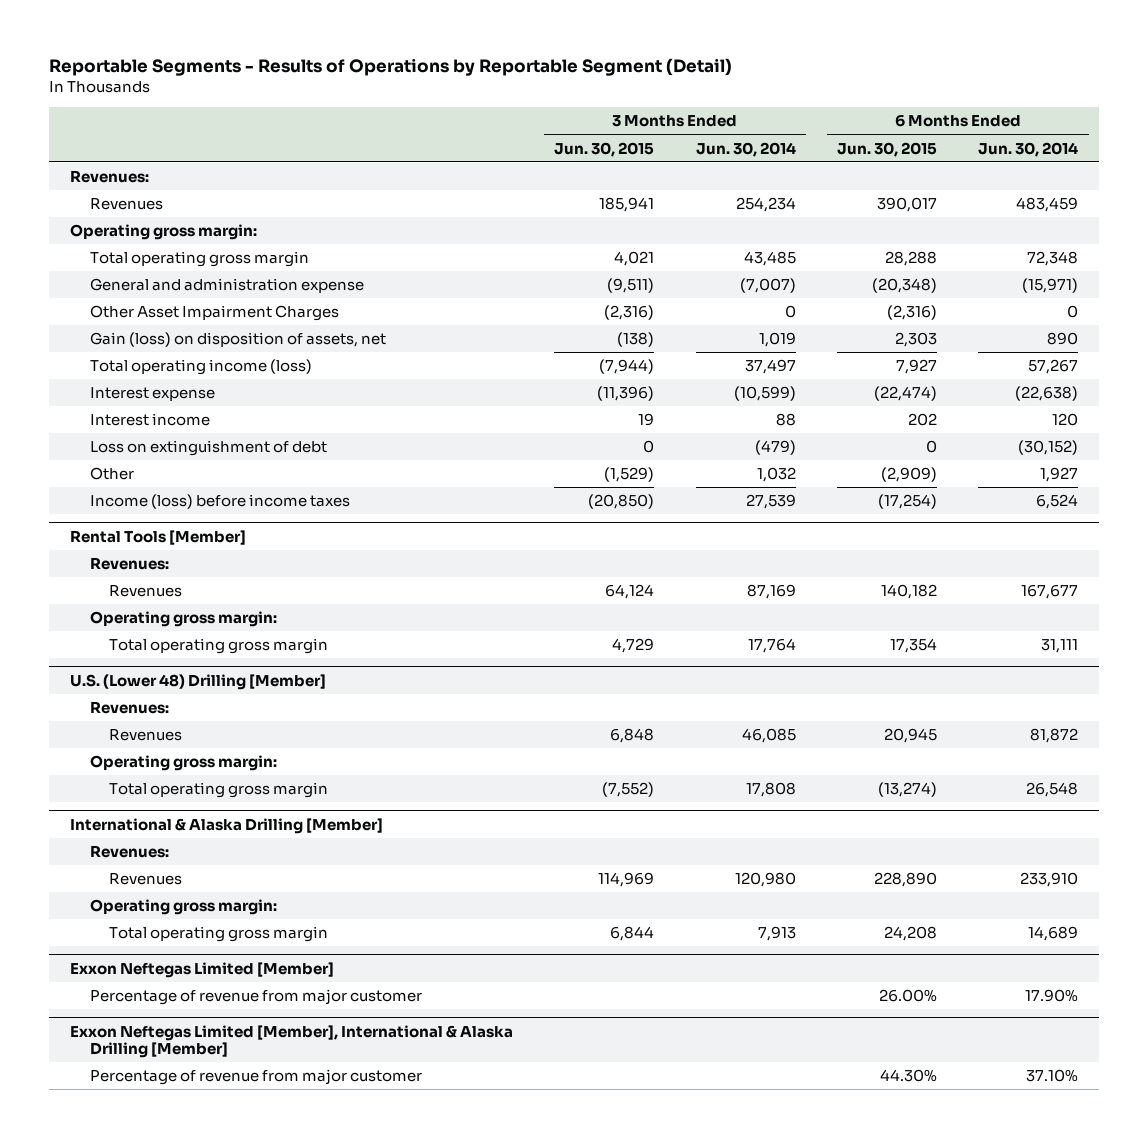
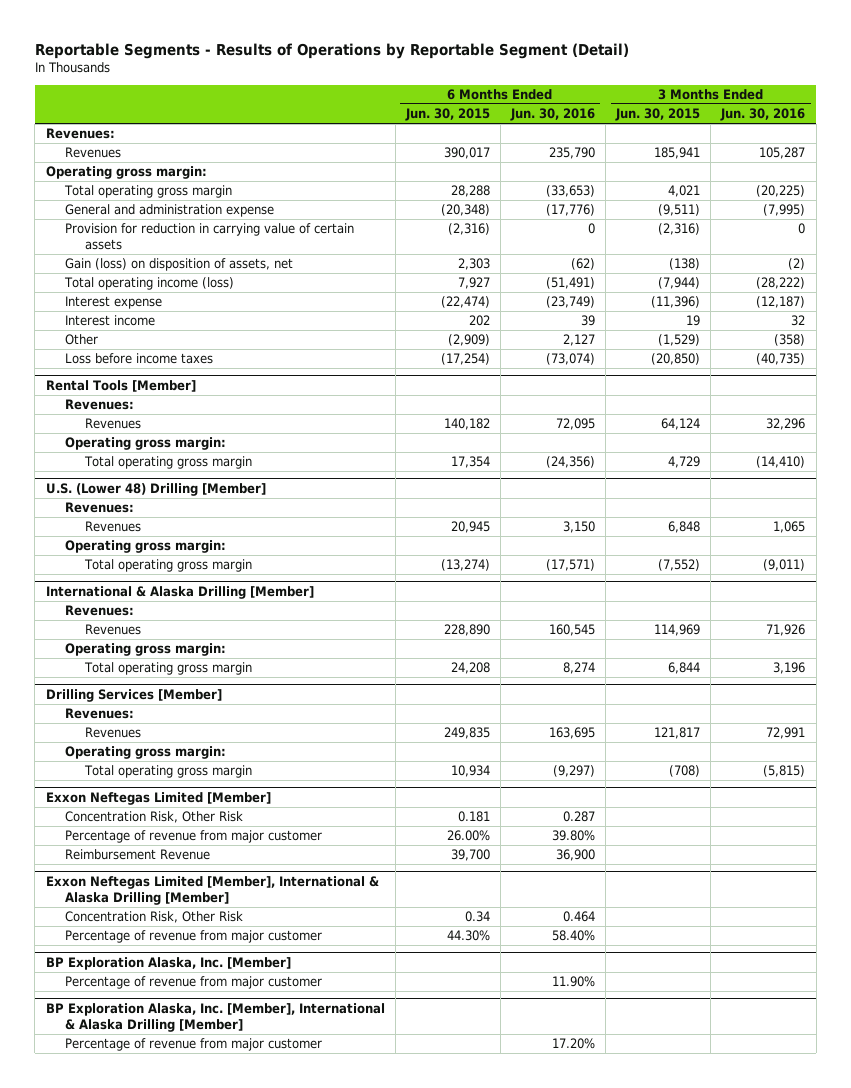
- | 3 Months Ended Jun. 30, 2015 | 3 Months Ended Jun. 30, 2014 | 6 Months Ended Jun. 30, 2015 | 6 Months Ended Jun. 30, 2014
+ | 6 Months Ended Jun. 30, 2015 | 6 Months Ended Jun. 30, 2016 | 3 Months Ended Jun. 30, 2015 | 3 Months Ended Jun. 30, 2016
- Other Asset Impairment Charges | (2,316) | 0 | (2,316) | 0
+ Provision for reduction in carrying value of certain assets | (2,316) | 0 | (2,316) | 0
- Loss on extinguishment of debt | 0 | (479) | 0 | (30,152)
- Income (loss) before income taxes | (20,850) | 27,539 | (17,254) | 6,524
+ Loss before income taxes | (17,254) | (73,074) | (20,850) | (40,735)
+ Drilling Services [Member]
+ Revenues:
+ Revenues | 249,835 | 163,695 | 121,817 | 72,991
+ Operating gross margin:
+ Total operating gross margin | 10,934 | (9,297) | (708) | (5,815)
@ Exxon Neftegas Limited [Member]
+ Concentration Risk, Other Risk | 0.181 | 0.287 | |
+ Reimbursement Revenue | 39,700 | 36,900 | |
@ Exxon Neftegas Limited [Member], International & Alaska Drilling [Member]
+ Concentration Risk, Other Risk | 0.34 | 0.464 | |
+ BP Exploration Alaska, Inc. [Member]
+ Percentage of revenue from major customer | | 11.90% | |
+ BP Exploration Alaska, Inc. [Member], International & Alaska Drilling [Member]
+ Percentage of revenue from major customer | | 17.20% | |

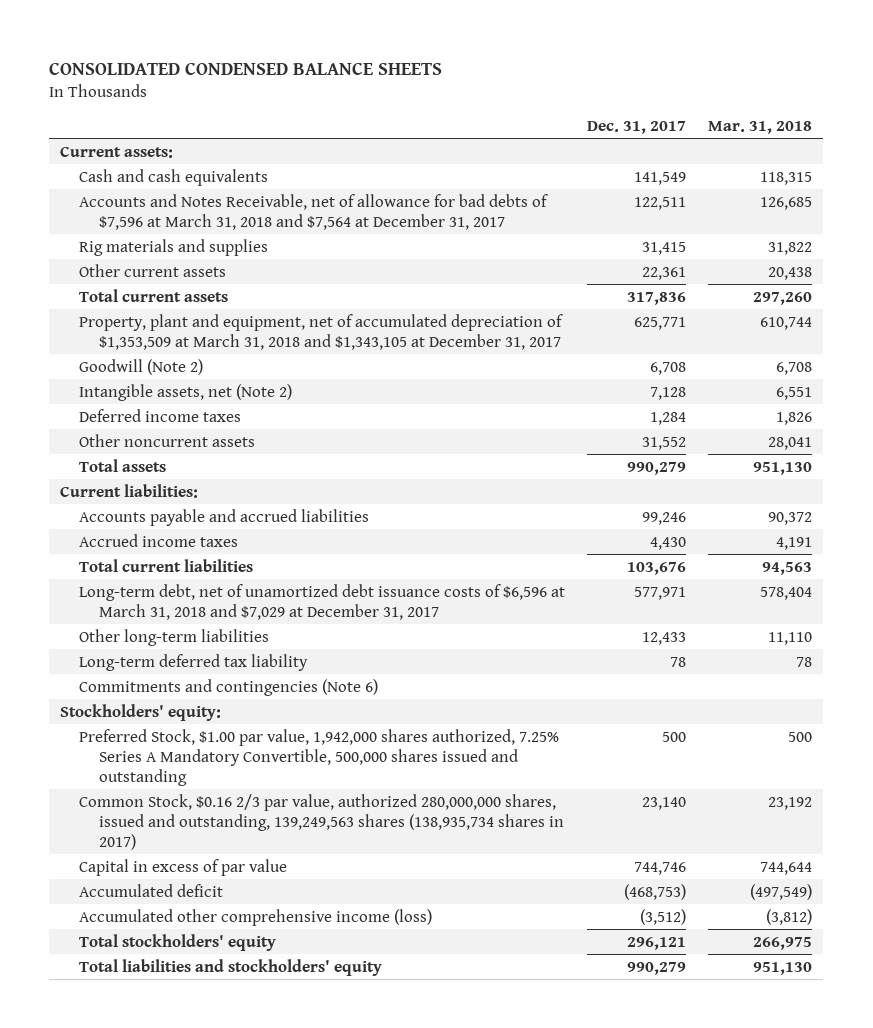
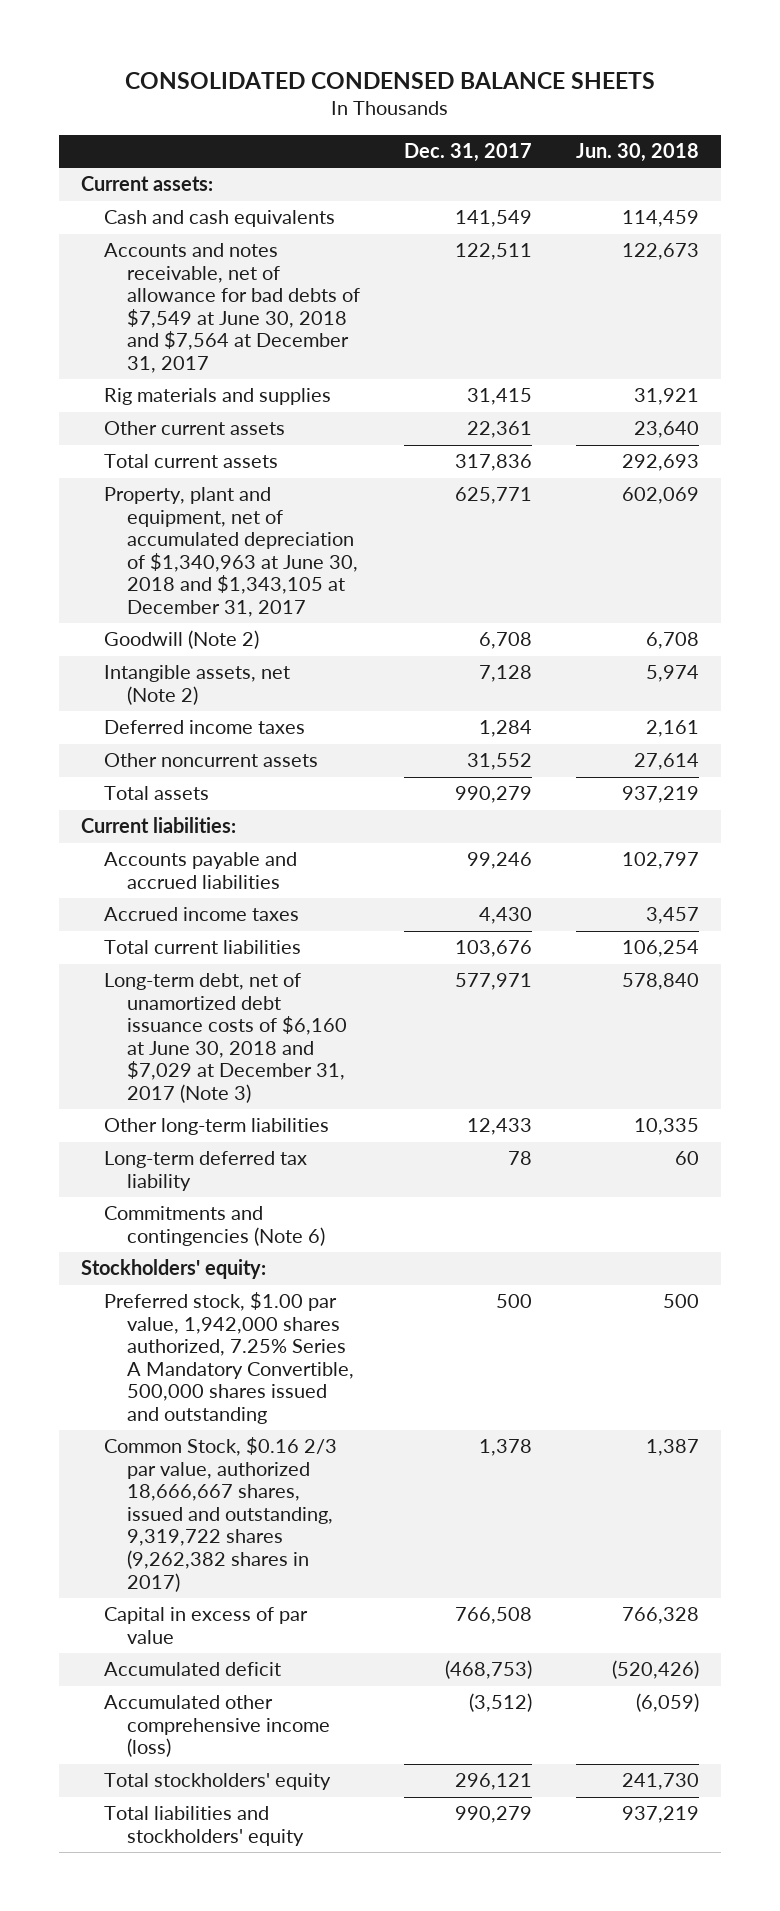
- | Dec. 31, 2017 | Mar. 31, 2018
+ | Dec. 31, 2017 | Jun. 30, 2018
- Accounts and Notes Receivable, net of allowance for bad debts of $7,596 at March 31, 2018 and $7,564 at December 31, 2017 | 122,511 | 126,685
+ Accounts and notes receivable, net of allowance for bad debts of $7,549 at June 30, 2018 and $7,564 at December 31, 2017 | 122,511 | 122,673
- Property, plant and equipment, net of accumulated depreciation of $1,353,509 at March 31, 2018 and $1,343,105 at December 31, 2017 | 625,771 | 610,744
+ Property, plant and equipment, net of accumulated depreciation of $1,340,963 at June 30, 2018 and $1,343,105 at December 31, 2017 | 625,771 | 602,069
- Long-term debt, net of unamortized debt issuance costs of $6,596 at March 31, 2018 and $7,029 at December 31, 2017 | 577,971 | 578,404
+ Long-term debt, net of unamortized debt issuance costs of $6,160 at June 30, 2018 and $7,029 at December 31, 2017 (Note 3) | 577,971 | 578,840
- Preferred Stock, $1.00 par value, 1,942,000 shares authorized, 7.25% Series A Mandatory Convertible, 500,000 shares issued and outstanding | 500 | 500
- Common Stock, $0.16 2/3 par value, authorized 280,000,000 shares, issued and outstanding, 139,249,563 shares (138,935,734 shares in 2017) | 23,140 | 23,192
- Capital in excess of par value | 744,746 | 744,644
+ Preferred stock, $1.00 par value, 1,942,000 shares authorized, 7.25% Series A Mandatory Convertible, 500,000 shares issued and outstanding | 500 | 500
+ Common Stock, $0.16 2/3 par value, authorized 18,666,667 shares, issued and outstanding, 9,319,722 shares (9,262,382 shares in 2017) | 1,378 | 1,387
+ Capital in excess of par value | 766,508 | 766,328

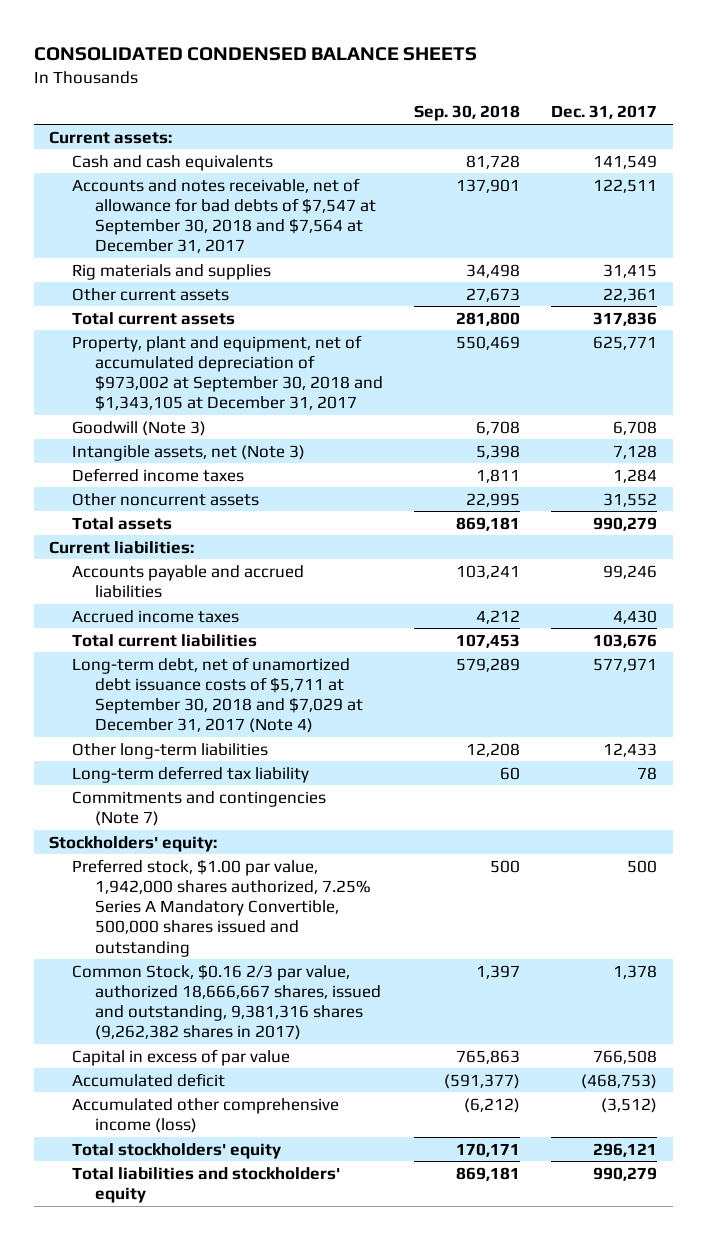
- | Dec. 31, 2017 | Jun. 30, 2018
+ | Sep. 30, 2018 | Dec. 31, 2017
- Accounts and notes receivable, net of allowance for bad debts of $7,549 at June 30, 2018 and $7,564 at December 31, 2017 | 122,511 | 122,673
+ Accounts and notes receivable, net of allowance for bad debts of $7,547 at September 30, 2018 and $7,564 at December 31, 2017 | 137,901 | 122,511
- Property, plant and equipment, net of accumulated depreciation of $1,340,963 at June 30, 2018 and $1,343,105 at December 31, 2017 | 625,771 | 602,069
- Goodwill (Note 2) | 6,708 | 6,708
- Intangible assets, net (Note 2) | 7,128 | 5,974
+ Property, plant and equipment, net of accumulated depreciation of $973,002 at September 30, 2018 and $1,343,105 at December 31, 2017 | 550,469 | 625,771
+ Goodwill (Note 3) | 6,708 | 6,708
+ Intangible assets, net (Note 3) | 5,398 | 7,128
- Long-term debt, net of unamortized debt issuance costs of $6,160 at June 30, 2018 and $7,029 at December 31, 2017 (Note 3) | 577,971 | 578,840
+ Long-term debt, net of unamortized debt issuance costs of $5,711 at September 30, 2018 and $7,029 at December 31, 2017 (Note 4) | 579,289 | 577,971
- Commitments and contingencies (Note 6)
+ Commitments and contingencies (Note 7)
- Common Stock, $0.16 2/3 par value, authorized 18,666,667 shares, issued and outstanding, 9,319,722 shares (9,262,382 shares in 2017) | 1,378 | 1,387
+ Common Stock, $0.16 2/3 par value, authorized 18,666,667 shares, issued and outstanding, 9,381,316 shares (9,262,382 shares in 2017) | 1,397 | 1,378

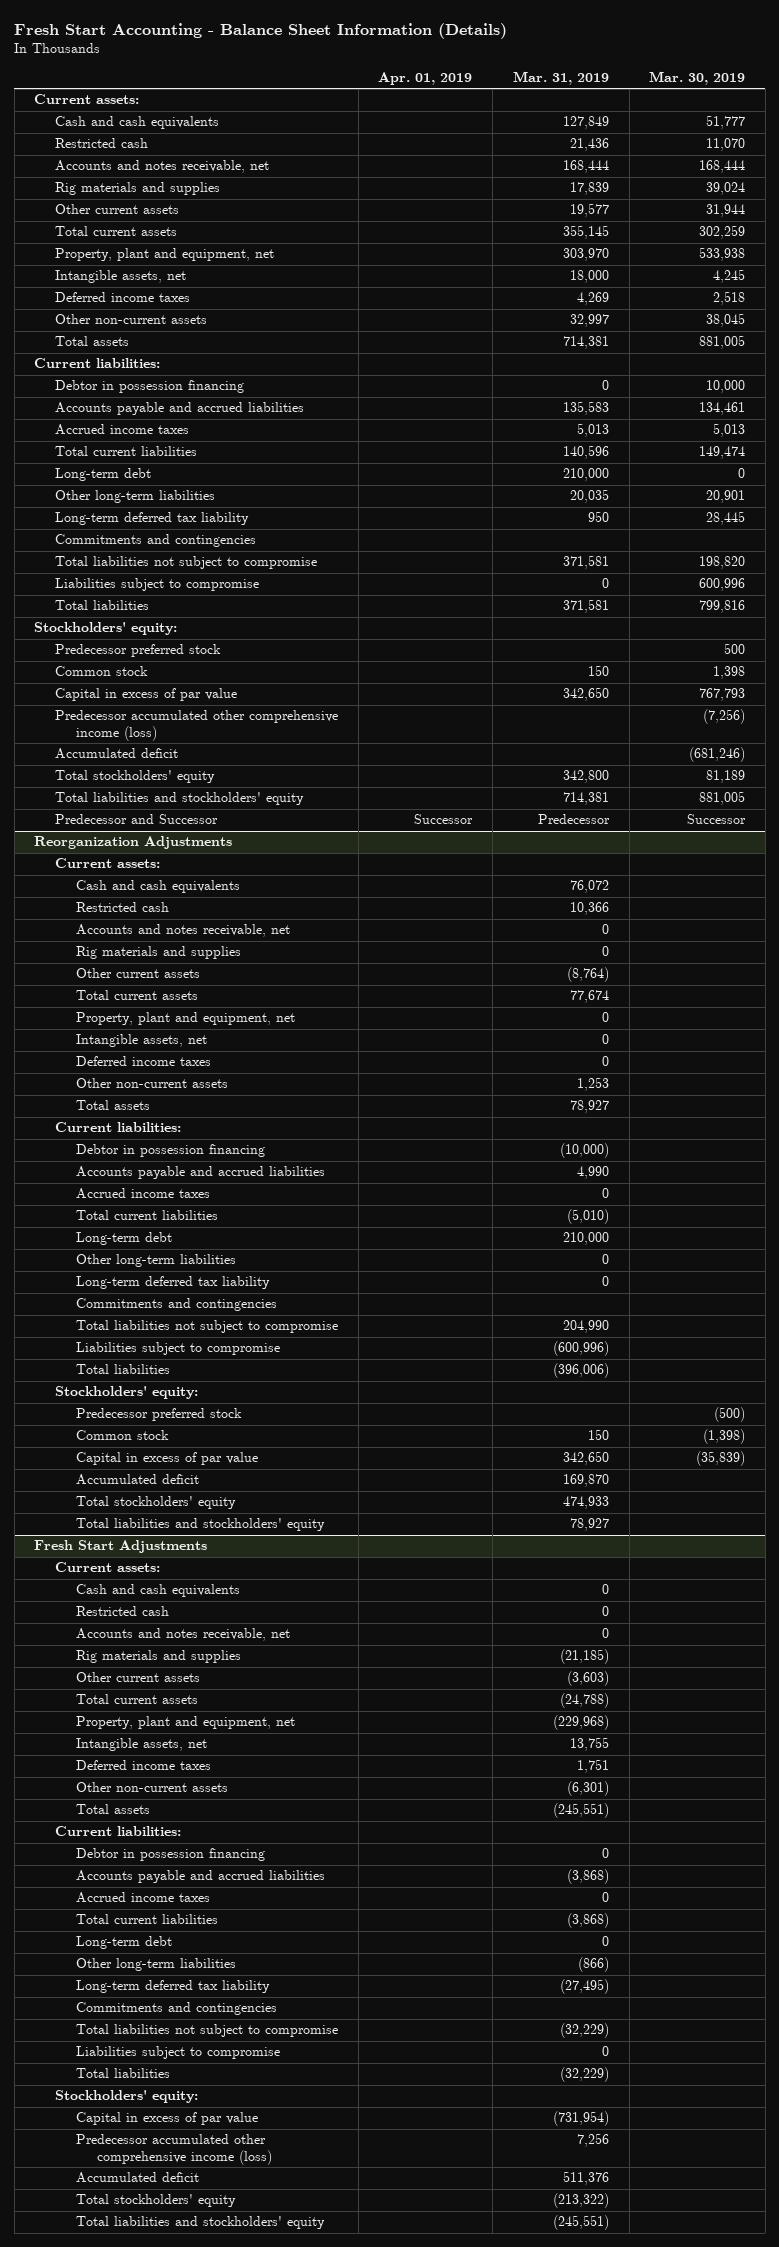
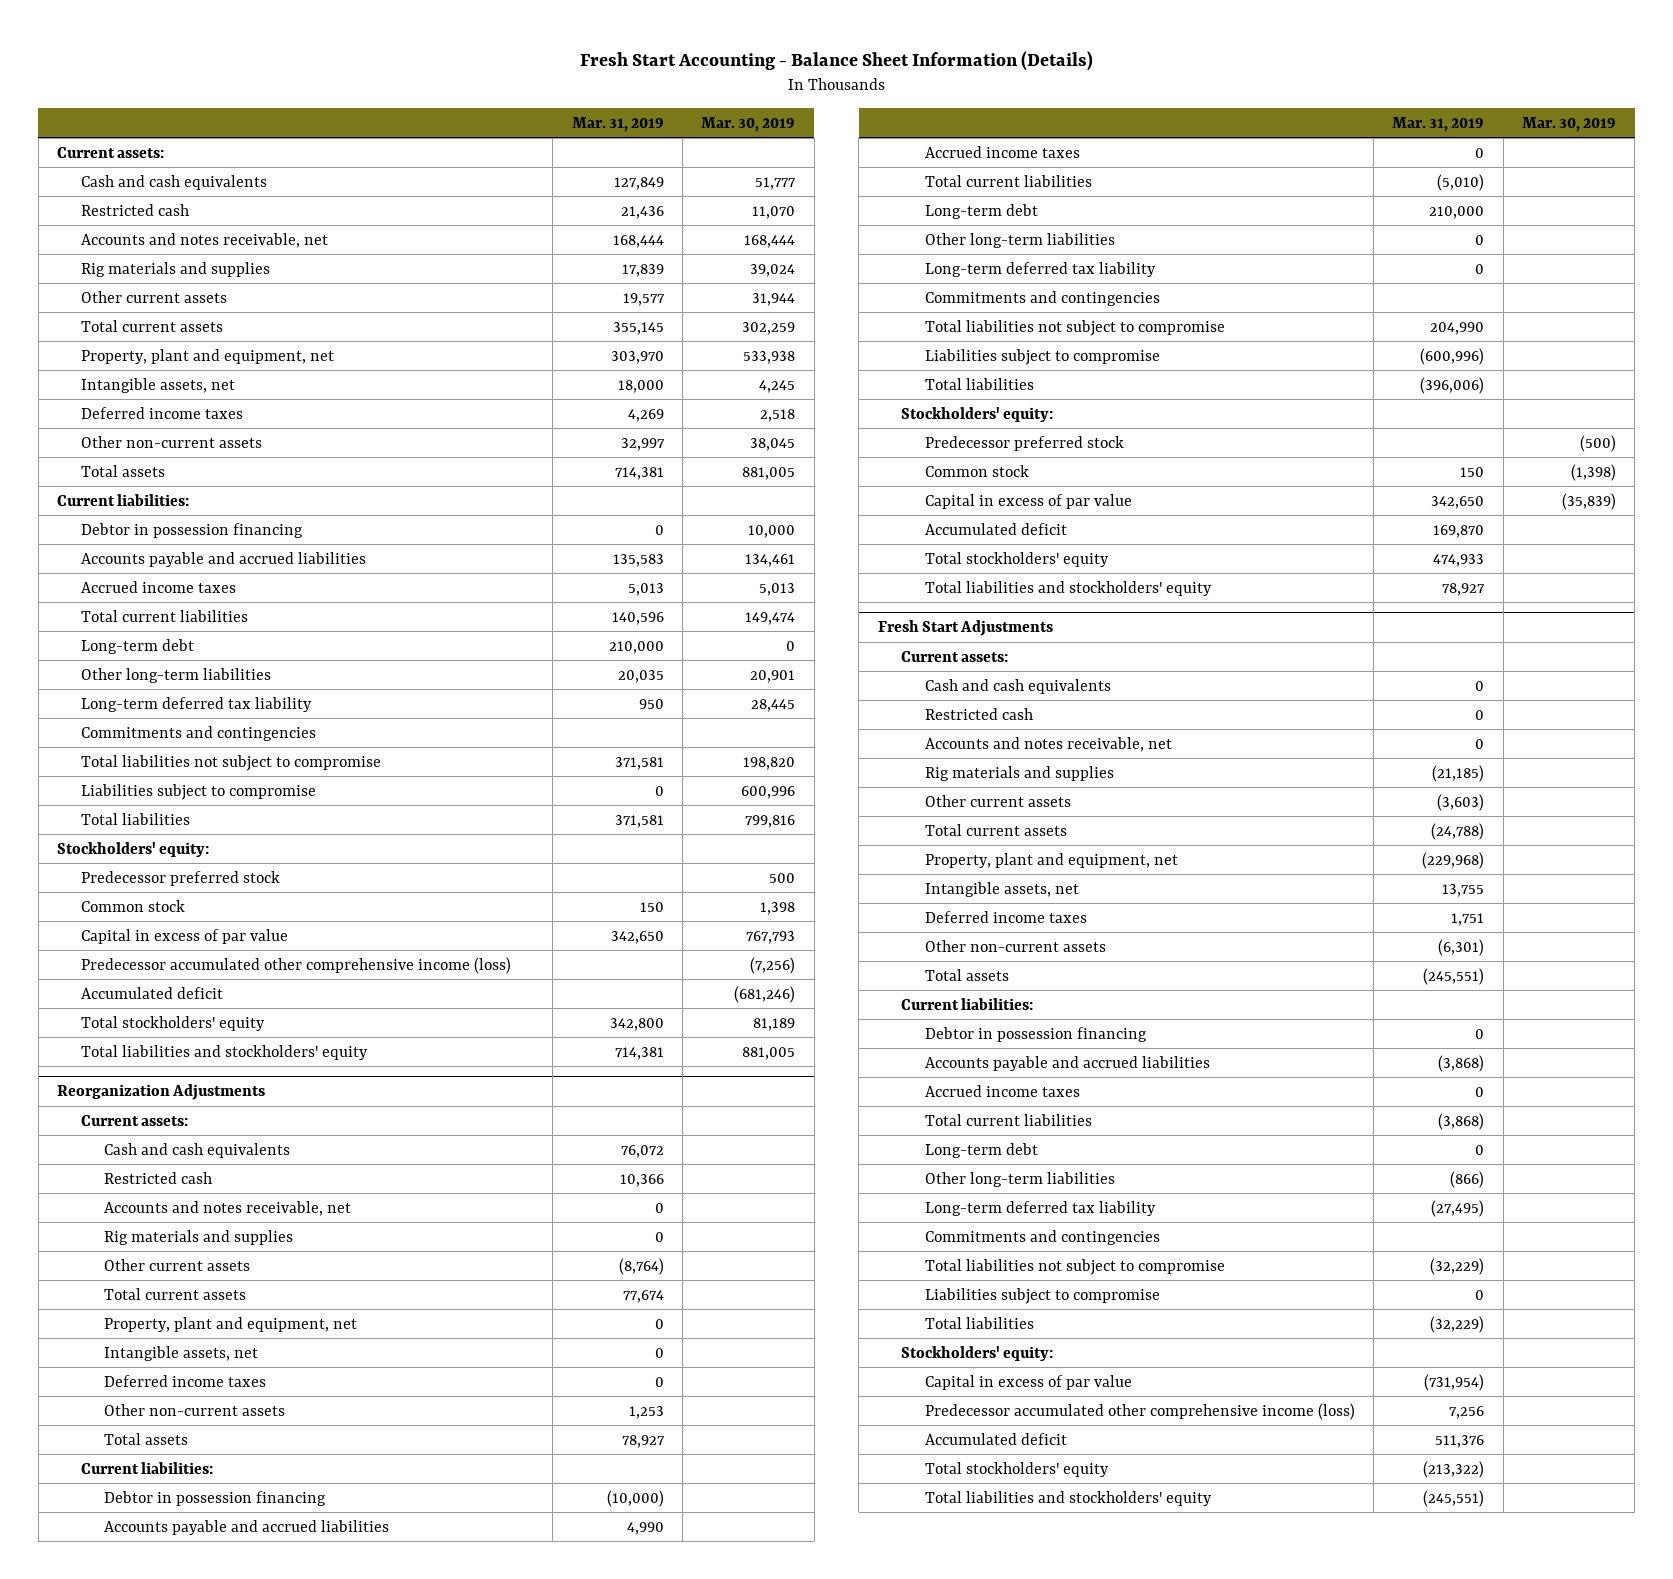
- | Apr. 01, 2019 | Mar. 31, 2019 | Mar. 30, 2019
+ | Mar. 31, 2019 | Mar. 30, 2019
- Predecessor and Successor | Successor | Predecessor | Successor

